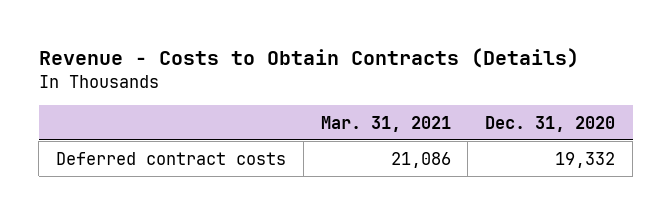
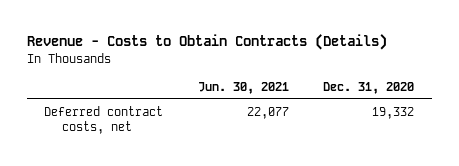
- | Mar. 31, 2021 | Dec. 31, 2020
+ | Jun. 30, 2021 | Dec. 31, 2020
- Deferred contract costs | 21,086 | 19,332
+ Deferred contract costs, net | 22,077 | 19,332

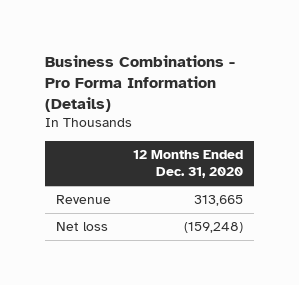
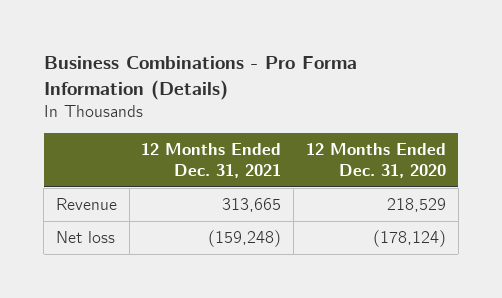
- | 12 Months Ended Dec. 31, 2020
+ | 12 Months Ended Dec. 31, 2021 | 12 Months Ended Dec. 31, 2020
- Revenue | 313,665
- Net loss | (159,248)
+ Revenue | 313,665 | 218,529
+ Net loss | (159,248) | (178,124)

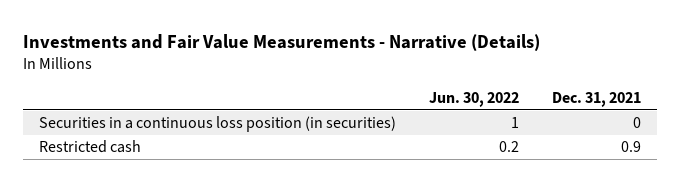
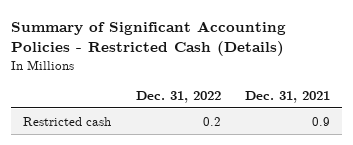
- Investments and Fair Value Measurements - Narrative (Details)
+ Summary of Significant Accounting Policies - Restricted Cash (Details)
- | Jun. 30, 2022 | Dec. 31, 2021
+ | Dec. 31, 2022 | Dec. 31, 2021
- Securities in a continuous loss position (in securities) | 1 | 0

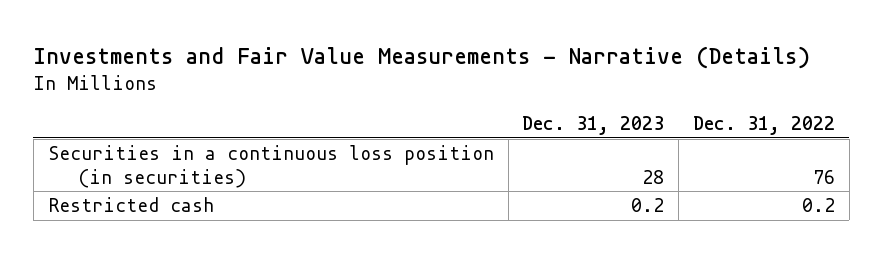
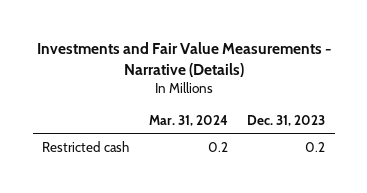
- | Dec. 31, 2023 | Dec. 31, 2022
+ | Mar. 31, 2024 | Dec. 31, 2023
- Securities in a continuous loss position (in securities) | 28 | 76

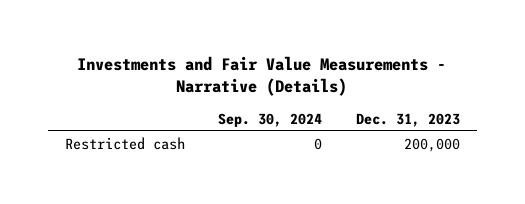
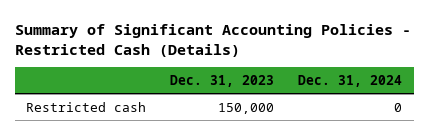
- Investments and Fair Value Measurements - Narrative (Details)
+ Summary of Significant Accounting Policies - Restricted Cash (Details)
- | Sep. 30, 2024 | Dec. 31, 2023
+ | Dec. 31, 2023 | Dec. 31, 2024
- Restricted cash | 0 | 200,000
+ Restricted cash | 150,000 | 0

